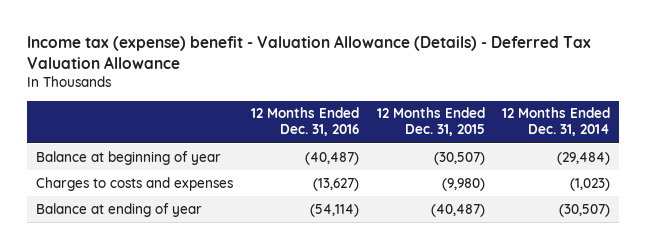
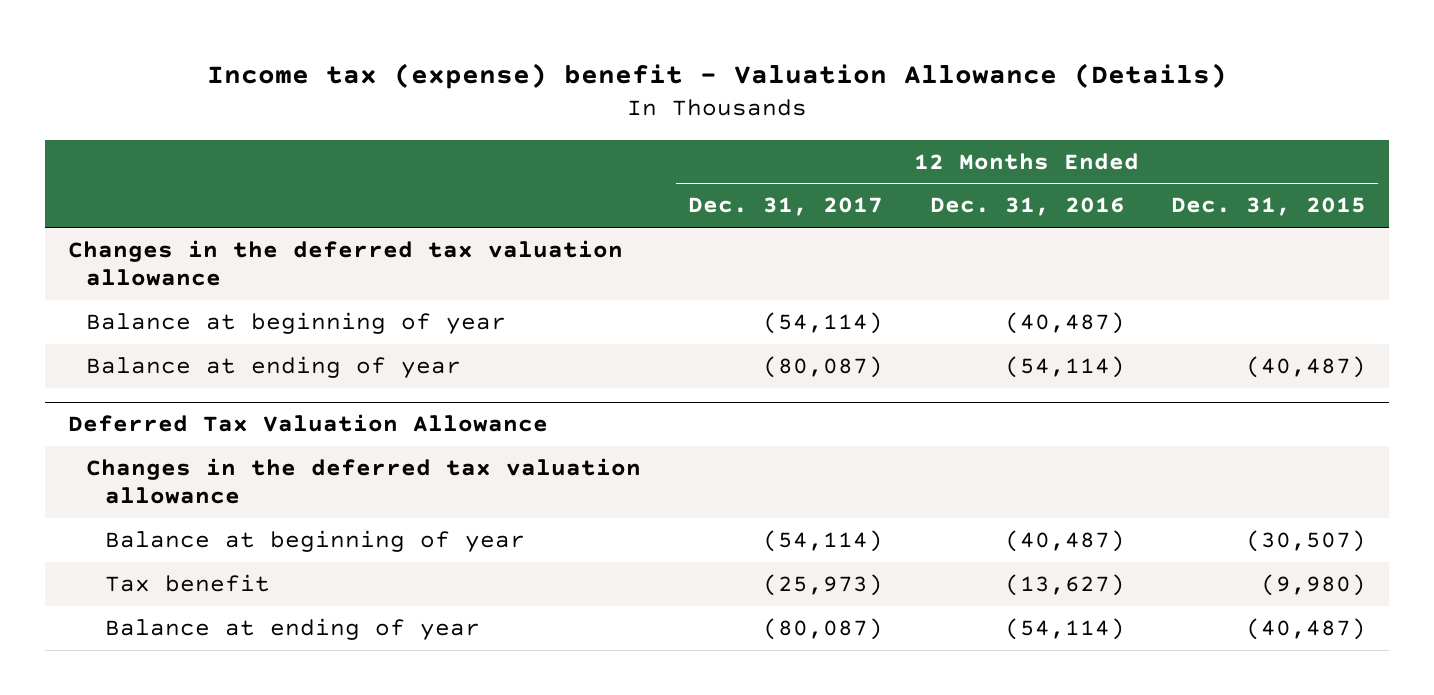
- Income tax (expense) benefit - Valuation Allowance (Details) - Deferred Tax Valuation Allowance
+ Income tax (expense) benefit - Valuation Allowance (Details)
- | 12 Months Ended Dec. 31, 2016 | 12 Months Ended Dec. 31, 2015 | 12 Months Ended Dec. 31, 2014
+ | 12 Months Ended Dec. 31, 2017 | 12 Months Ended Dec. 31, 2016 | 12 Months Ended Dec. 31, 2015
+ Changes in the deferred tax valuation allowance
+ Balance at beginning of year | (54,114) | (40,487) |
+ Balance at ending of year | (80,087) | (54,114) | (40,487)
+ Deferred Tax Valuation Allowance
+ Changes in the deferred tax valuation allowance
- Charges to costs and expenses | (13,627) | (9,980) | (1,023)
+ Tax benefit | (25,973) | (13,627) | (9,980)

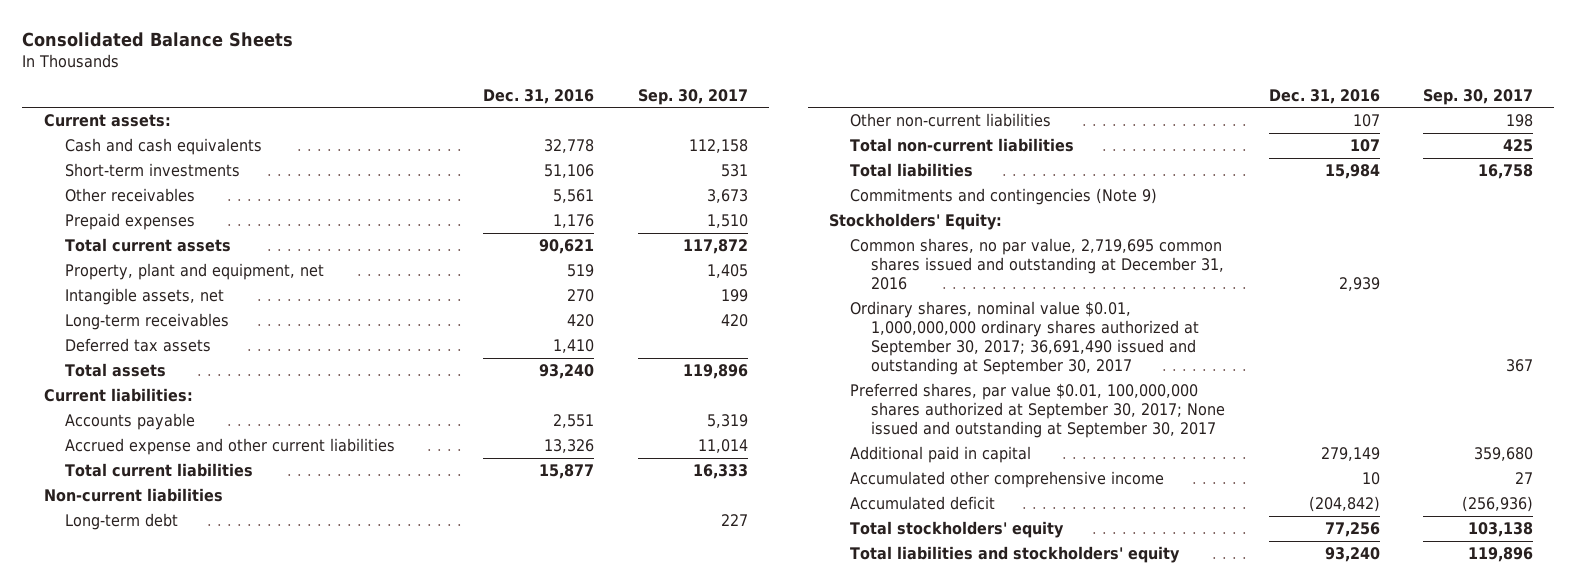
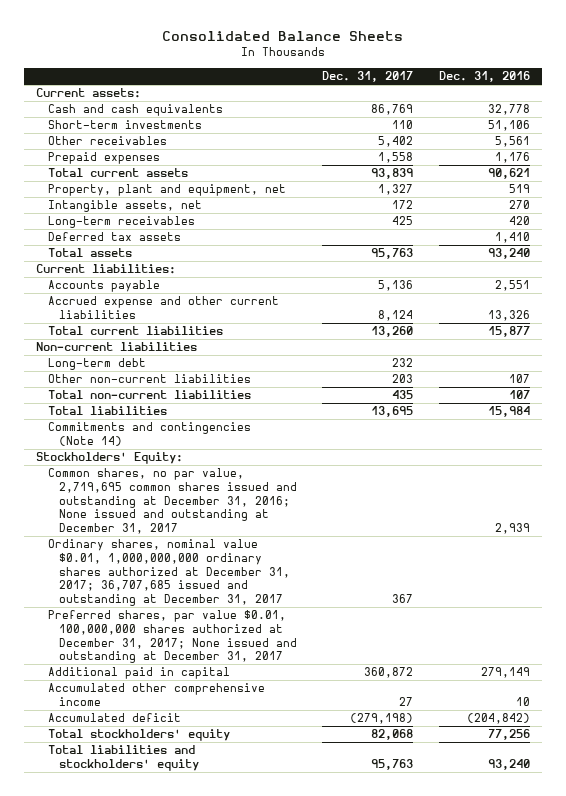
- | Dec. 31, 2016 | Sep. 30, 2017
+ | Dec. 31, 2017 | Dec. 31, 2016
- Commitments and contingencies (Note 9)
+ Commitments and contingencies (Note 14)
- Common shares, no par value, 2,719,695 common shares issued and outstanding at December 31, 2016 | 2,939 |
- Ordinary shares, nominal value $0.01, 1,000,000,000 ordinary shares authorized at September 30, 2017; 36,691,490 issued and outstanding at September 30, 2017 | | 367
- Preferred shares, par value $0.01, 100,000,000 shares authorized at September 30, 2017; None issued and outstanding at September 30, 2017
+ Common shares, no par value, 2,719,695 common shares issued and outstanding at December 31, 2016; None issued and outstanding at December 31, 2017 | | 2,939
+ Ordinary shares, nominal value $0.01, 1,000,000,000 ordinary shares authorized at December 31, 2017; 36,707,685 issued and outstanding at December 31, 2017 | 367 |
+ Preferred shares, par value $0.01, 100,000,000 shares authorized at December 31, 2017; None issued and outstanding at December 31, 2017

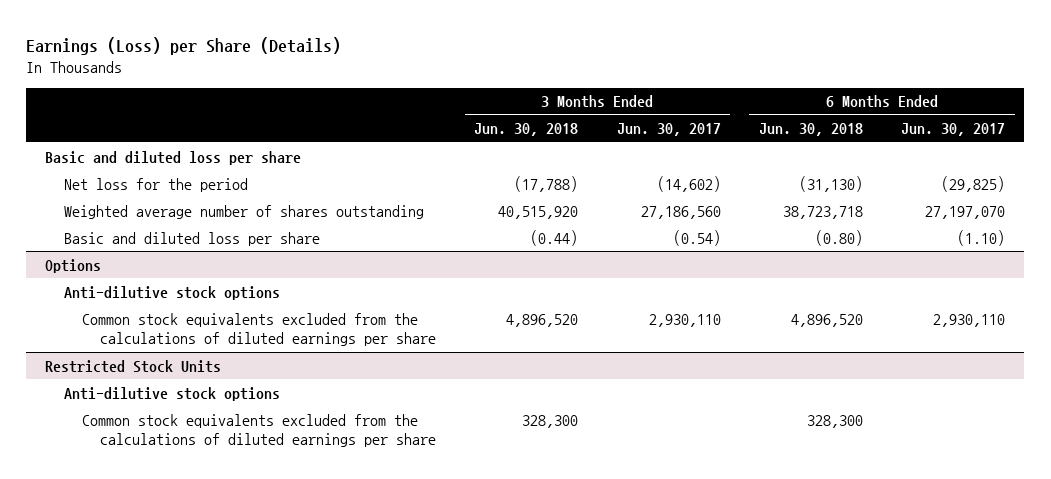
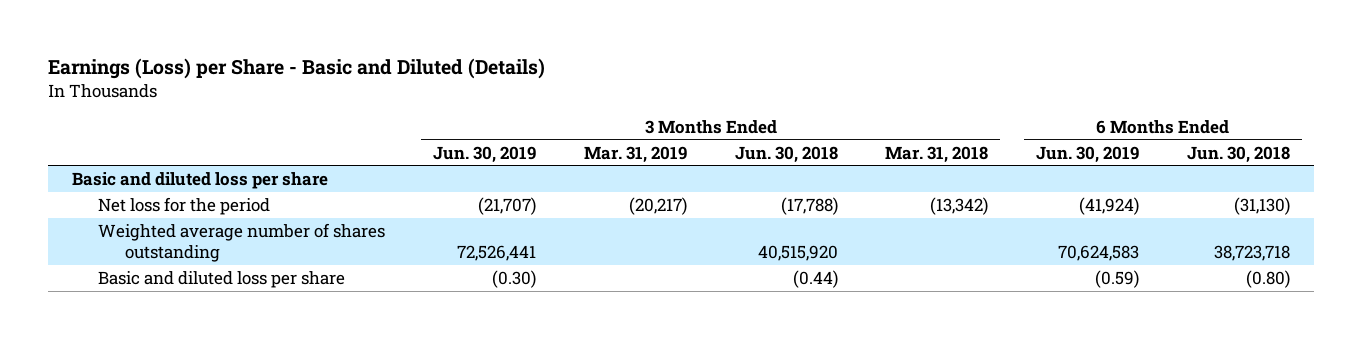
- Earnings (Loss) per Share (Details)
+ Earnings (Loss) per Share - Basic and Diluted (Details)
- | 3 Months Ended Jun. 30, 2018 | 3 Months Ended Jun. 30, 2017 | 6 Months Ended Jun. 30, 2018 | 6 Months Ended Jun. 30, 2017
+ | 3 Months Ended Jun. 30, 2019 | 3 Months Ended Mar. 31, 2019 | 3 Months Ended Jun. 30, 2018 | 3 Months Ended Mar. 31, 2018 | 6 Months Ended Jun. 30, 2019 | 6 Months Ended Jun. 30, 2018
- Options
- Anti-dilutive stock options
- Common stock equivalents excluded from the calculations of diluted earnings per share | 4,896,520 | 2,930,110 | 4,896,520 | 2,930,110
- Restricted Stock Units
- Anti-dilutive stock options
- Common stock equivalents excluded from the calculations of diluted earnings per share | 328,300 | | 328,300 |

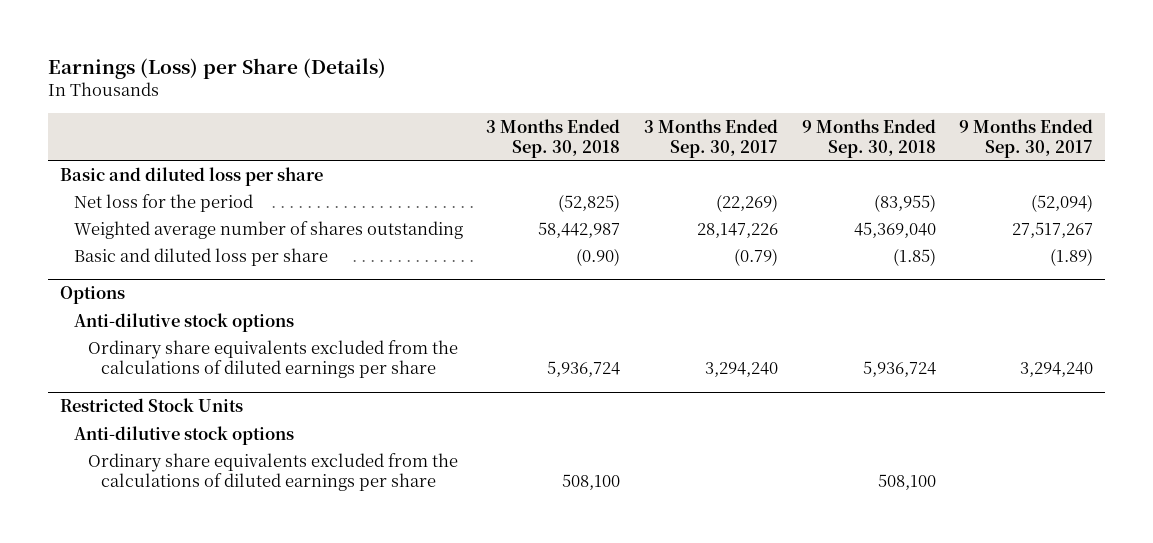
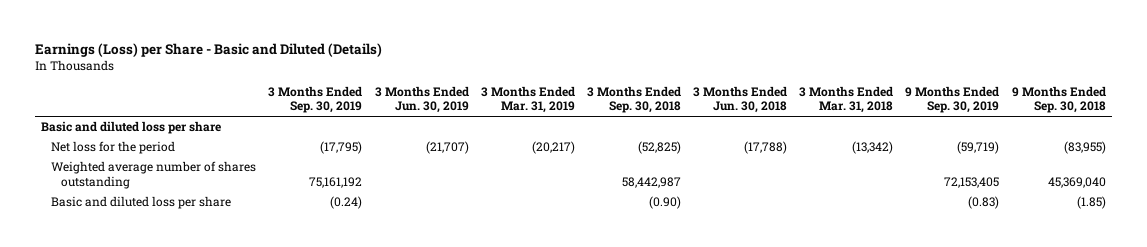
- Earnings (Loss) per Share (Details)
+ Earnings (Loss) per Share - Basic and Diluted (Details)
- | 3 Months Ended Sep. 30, 2018 | 3 Months Ended Sep. 30, 2017 | 9 Months Ended Sep. 30, 2018 | 9 Months Ended Sep. 30, 2017
+ | 3 Months Ended Sep. 30, 2019 | 3 Months Ended Jun. 30, 2019 | 3 Months Ended Mar. 31, 2019 | 3 Months Ended Sep. 30, 2018 | 3 Months Ended Jun. 30, 2018 | 3 Months Ended Mar. 31, 2018 | 9 Months Ended Sep. 30, 2019 | 9 Months Ended Sep. 30, 2018
- Options
- Anti-dilutive stock options
- Ordinary share equivalents excluded from the calculations of diluted earnings per share | 5,936,724 | 3,294,240 | 5,936,724 | 3,294,240
- Restricted Stock Units
- Anti-dilutive stock options
- Ordinary share equivalents excluded from the calculations of diluted earnings per share | 508,100 | | 508,100 |

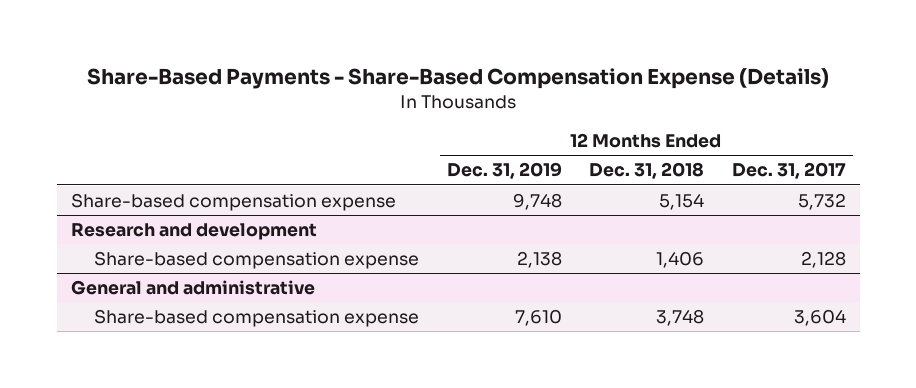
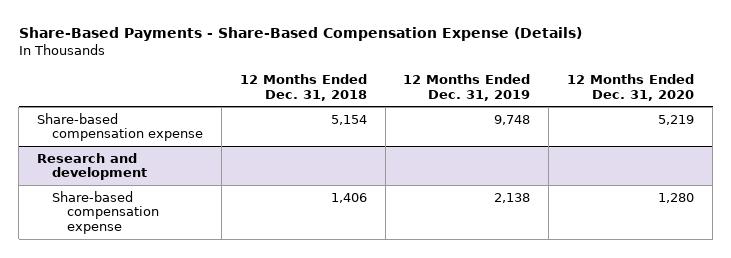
- | 12 Months Ended Dec. 31, 2019 | 12 Months Ended Dec. 31, 2018 | 12 Months Ended Dec. 31, 2017
+ | 12 Months Ended Dec. 31, 2018 | 12 Months Ended Dec. 31, 2019 | 12 Months Ended Dec. 31, 2020
- General and administrative
- Share-based compensation expense | 7,610 | 3,748 | 3,604

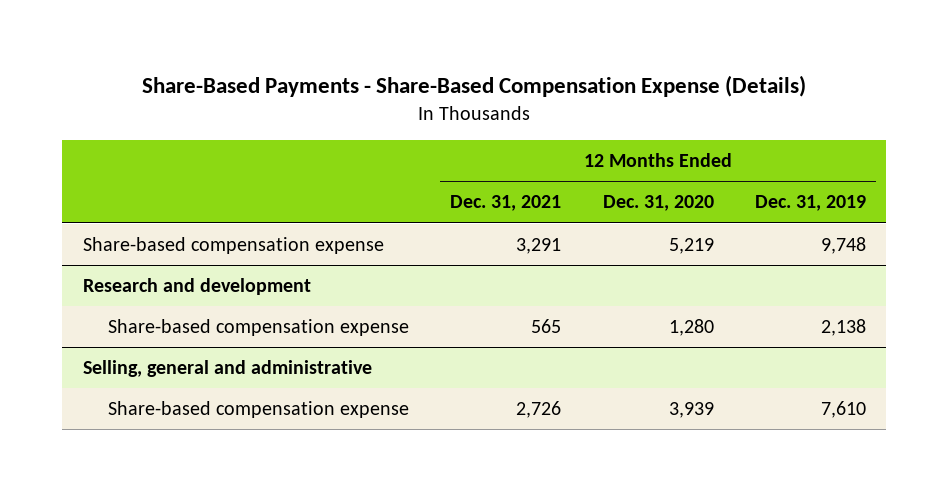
- | 12 Months Ended Dec. 31, 2018 | 12 Months Ended Dec. 31, 2019 | 12 Months Ended Dec. 31, 2020
+ | 12 Months Ended Dec. 31, 2021 | 12 Months Ended Dec. 31, 2020 | 12 Months Ended Dec. 31, 2019
+ Selling, general and administrative
+ Share-based compensation expense | 2,726 | 3,939 | 7,610

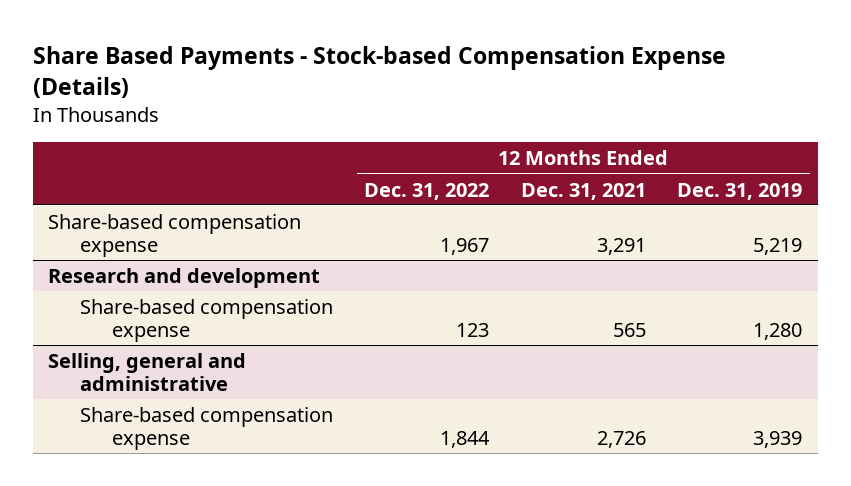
- Share-Based Payments - Share-Based Compensation Expense (Details)
+ Share Based Payments - Stock-based Compensation Expense (Details)
- | 12 Months Ended Dec. 31, 2021 | 12 Months Ended Dec. 31, 2020 | 12 Months Ended Dec. 31, 2019
+ | 12 Months Ended Dec. 31, 2022 | 12 Months Ended Dec. 31, 2021 | 12 Months Ended Dec. 31, 2019
- Share-based compensation expense | 3,291 | 5,219 | 9,748
+ Share-based compensation expense | 1,967 | 3,291 | 5,219
@ Research and development
- Share-based compensation expense | 565 | 1,280 | 2,138
+ Share-based compensation expense | 123 | 565 | 1,280
@ Selling, general and administrative
- Share-based compensation expense | 2,726 | 3,939 | 7,610
+ Share-based compensation expense | 1,844 | 2,726 | 3,939

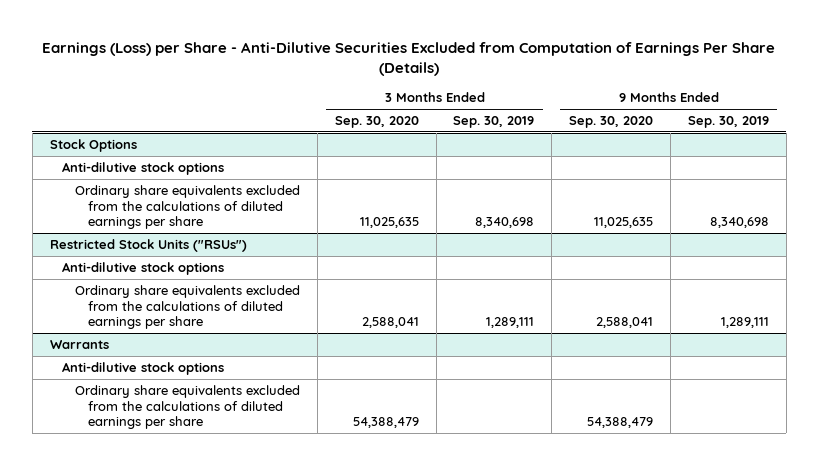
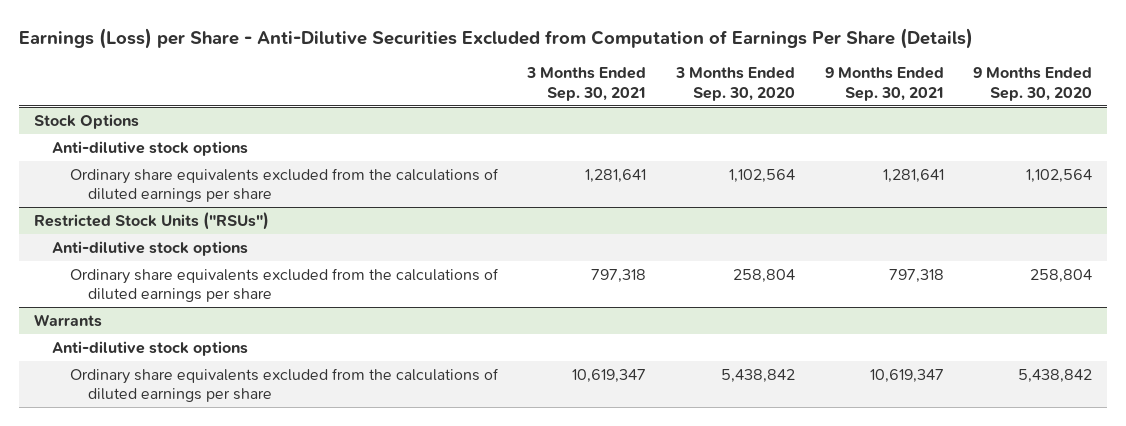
- | 3 Months Ended Sep. 30, 2020 | 3 Months Ended Sep. 30, 2019 | 9 Months Ended Sep. 30, 2020 | 9 Months Ended Sep. 30, 2019
+ | 3 Months Ended Sep. 30, 2021 | 3 Months Ended Sep. 30, 2020 | 9 Months Ended Sep. 30, 2021 | 9 Months Ended Sep. 30, 2020
@ Stock Options
- Ordinary share equivalents excluded from the calculations of diluted earnings per share | 11,025,635 | 8,340,698 | 11,025,635 | 8,340,698
+ Ordinary share equivalents excluded from the calculations of diluted earnings per share | 1,281,641 | 1,102,564 | 1,281,641 | 1,102,564
@ Restricted Stock Units ("RSUs")
- Ordinary share equivalents excluded from the calculations of diluted earnings per share | 2,588,041 | 1,289,111 | 2,588,041 | 1,289,111
+ Ordinary share equivalents excluded from the calculations of diluted earnings per share | 797,318 | 258,804 | 797,318 | 258,804
@ Warrants
- Ordinary share equivalents excluded from the calculations of diluted earnings per share | 54,388,479 | | 54,388,479 |
+ Ordinary share equivalents excluded from the calculations of diluted earnings per share | 10,619,347 | 5,438,842 | 10,619,347 | 5,438,842

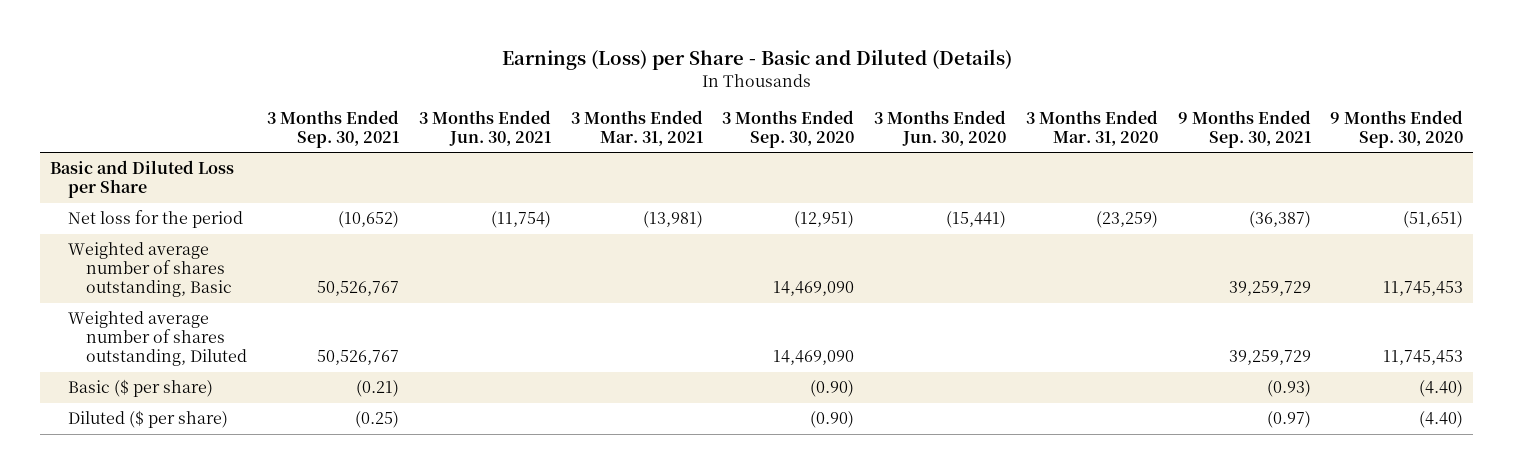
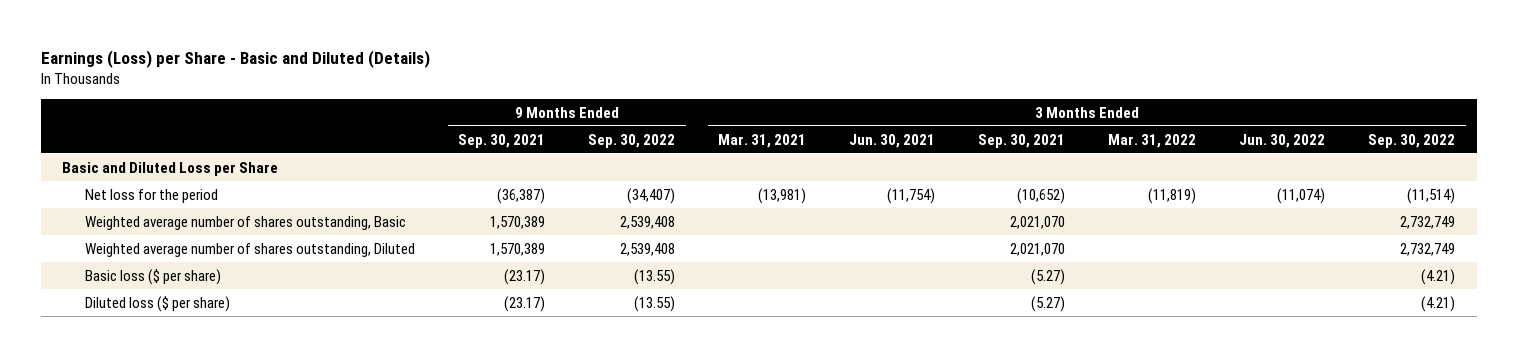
- | 3 Months Ended Sep. 30, 2021 | 3 Months Ended Jun. 30, 2021 | 3 Months Ended Mar. 31, 2021 | 3 Months Ended Sep. 30, 2020 | 3 Months Ended Jun. 30, 2020 | 3 Months Ended Mar. 31, 2020 | 9 Months Ended Sep. 30, 2021 | 9 Months Ended Sep. 30, 2020
+ | 9 Months Ended Sep. 30, 2021 | 9 Months Ended Sep. 30, 2022 | 3 Months Ended Mar. 31, 2021 | 3 Months Ended Jun. 30, 2021 | 3 Months Ended Sep. 30, 2021 | 3 Months Ended Mar. 31, 2022 | 3 Months Ended Jun. 30, 2022 | 3 Months Ended Sep. 30, 2022
- Weighted average number of shares outstanding, Basic | 50,526,767 | | | 14,469,090 | | | 39,259,729 | 11,745,453
- Weighted average number of shares outstanding, Diluted | 50,526,767 | | | 14,469,090 | | | 39,259,729 | 11,745,453
- Basic ($ per share) | (0.21) | | | (0.90) | | | (0.93) | (4.40)
- Diluted ($ per share) | (0.25) | | | (0.90) | | | (0.97) | (4.40)
+ Weighted average number of shares outstanding, Basic | 1,570,389 | 2,539,408 | | | 2,021,070 | | | 2,732,749
+ Weighted average number of shares outstanding, Diluted | 1,570,389 | 2,539,408 | | | 2,021,070 | | | 2,732,749
+ Basic loss ($ per share) | (23.17) | (13.55) | | | (5.27) | | | (4.21)
+ Diluted loss ($ per share) | (23.17) | (13.55) | | | (5.27) | | | (4.21)

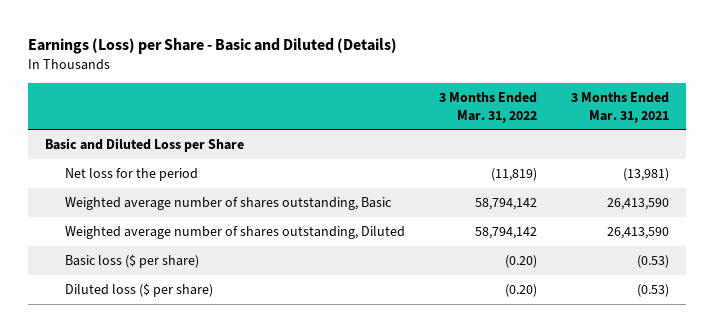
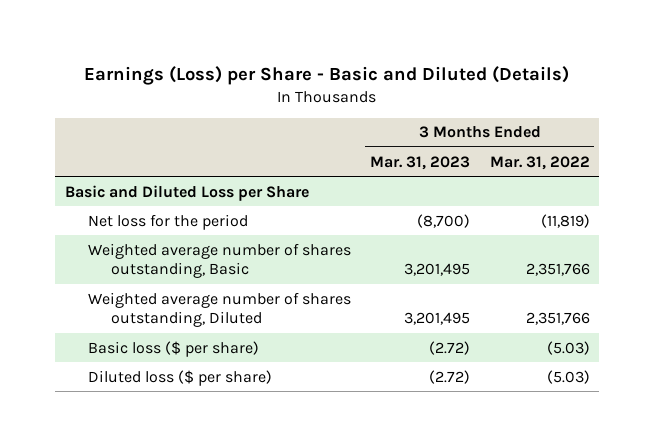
- | 3 Months Ended Mar. 31, 2022 | 3 Months Ended Mar. 31, 2021
+ | 3 Months Ended Mar. 31, 2023 | 3 Months Ended Mar. 31, 2022
- Weighted average number of shares outstanding, Basic | 58,794,142 | 26,413,590
- Weighted average number of shares outstanding, Diluted | 58,794,142 | 26,413,590
- Basic loss ($ per share) | (0.20) | (0.53)
- Diluted loss ($ per share) | (0.20) | (0.53)
+ Weighted average number of shares outstanding, Basic | 3,201,495 | 2,351,766
+ Weighted average number of shares outstanding, Diluted | 3,201,495 | 2,351,766
+ Basic loss ($ per share) | (2.72) | (5.03)
+ Diluted loss ($ per share) | (2.72) | (5.03)

